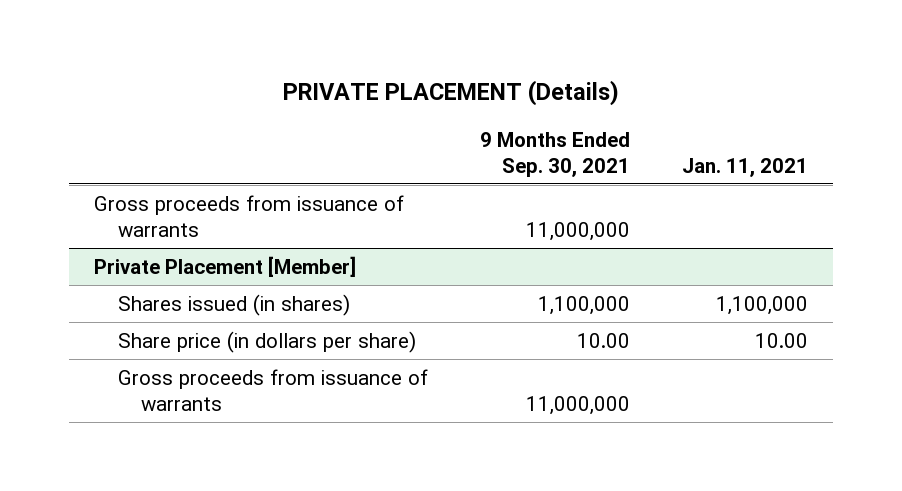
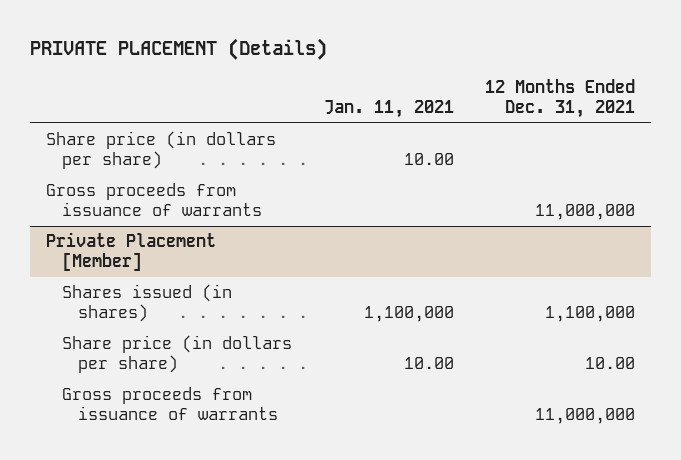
- | 9 Months Ended Sep. 30, 2021 | Jan. 11, 2021
+ | Jan. 11, 2021 | 12 Months Ended Dec. 31, 2021
+ Share price (in dollars per share) | 10.00 |

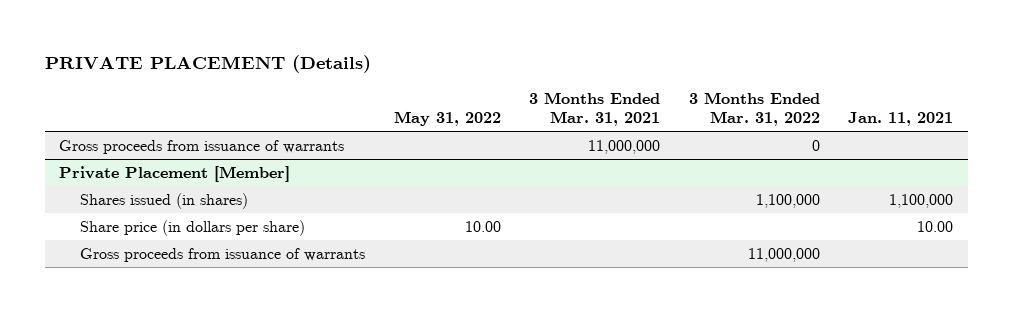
- | Jan. 11, 2021 | 12 Months Ended Dec. 31, 2021
+ | May 31, 2022 | 3 Months Ended Mar. 31, 2021 | 3 Months Ended Mar. 31, 2022 | Jan. 11, 2021
- Share price (in dollars per share) | 10.00 |

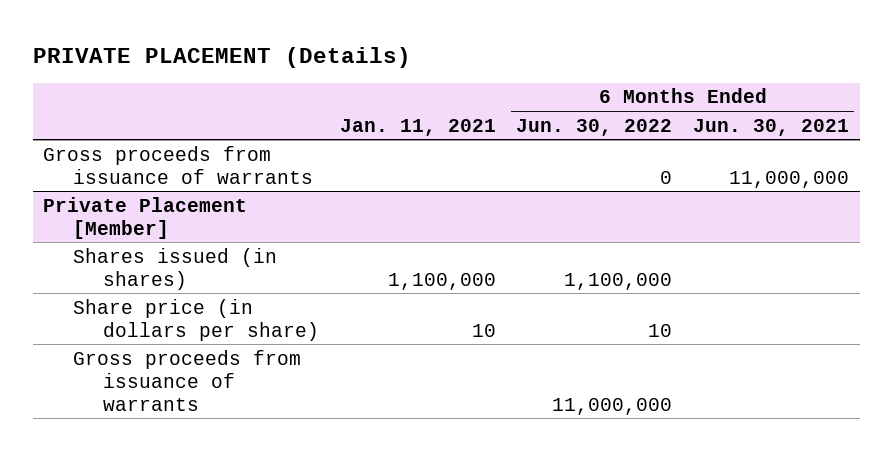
- | May 31, 2022 | 3 Months Ended Mar. 31, 2021 | 3 Months Ended Mar. 31, 2022 | Jan. 11, 2021
+ | Jan. 11, 2021 | 6 Months Ended Jun. 30, 2022 | 6 Months Ended Jun. 30, 2021
@ Private Placement [Member]
- Share price (in dollars per share) | 10.00 | | | 10.00
+ Share price (in dollars per share) | 10 | 10 |

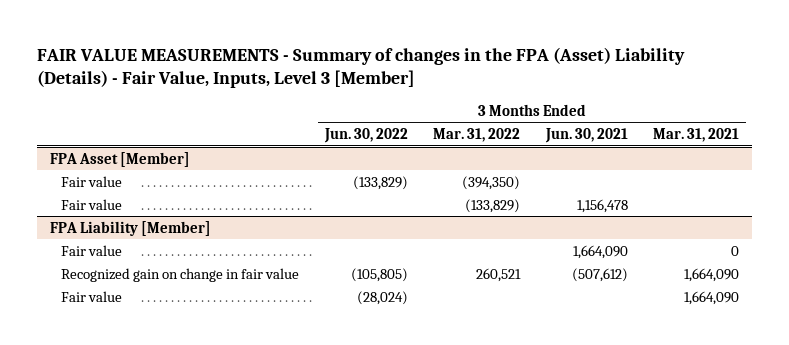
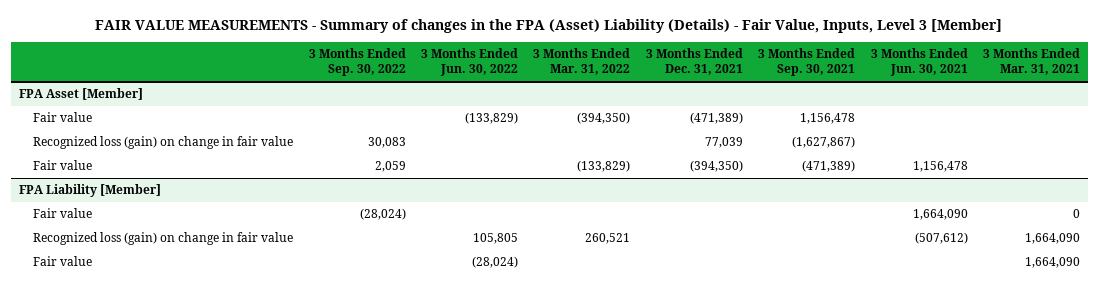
- | 3 Months Ended Jun. 30, 2022 | 3 Months Ended Mar. 31, 2022 | 3 Months Ended Jun. 30, 2021 | 3 Months Ended Mar. 31, 2021
+ | 3 Months Ended Sep. 30, 2022 | 3 Months Ended Jun. 30, 2022 | 3 Months Ended Mar. 31, 2022 | 3 Months Ended Dec. 31, 2021 | 3 Months Ended Sep. 30, 2021 | 3 Months Ended Jun. 30, 2021 | 3 Months Ended Mar. 31, 2021
@ FPA Asset [Member]
+ Recognized loss (gain) on change in fair value | 30,083 | | | 77,039 | (1,627,867) | |
@ FPA Liability [Member]
- Recognized gain on change in fair value | (105,805) | 260,521 | (507,612) | 1,664,090
+ Recognized loss (gain) on change in fair value | | 105,805 | 260,521 | | | (507,612) | 1,664,090

